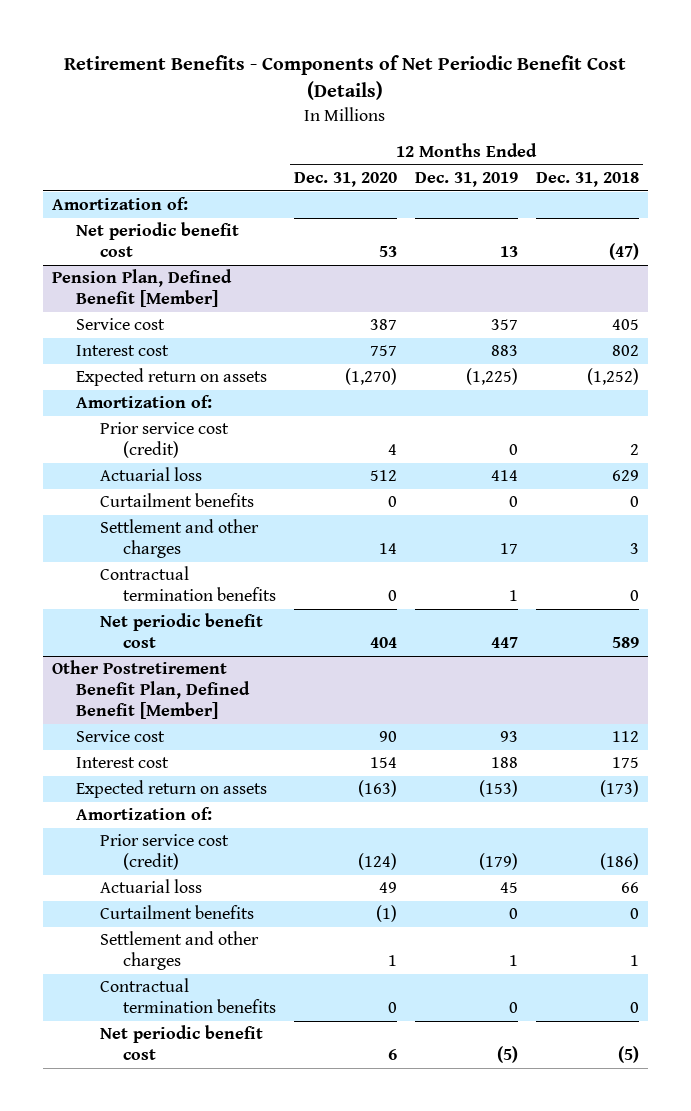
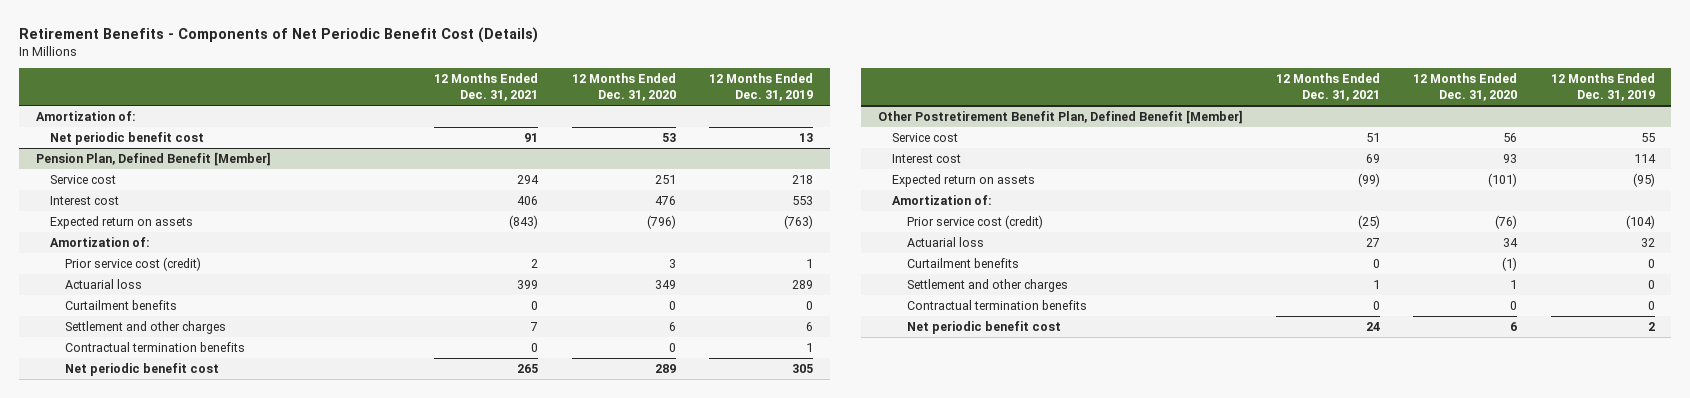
- | 12 Months Ended Dec. 31, 2020 | 12 Months Ended Dec. 31, 2019 | 12 Months Ended Dec. 31, 2018
+ | 12 Months Ended Dec. 31, 2021 | 12 Months Ended Dec. 31, 2020 | 12 Months Ended Dec. 31, 2019
@ Pension Plan, Defined Benefit [Member]
- Service cost | 387 | 357 | 405
- Interest cost | 757 | 883 | 802
- Expected return on assets | (1,270) | (1,225) | (1,252)
+ Service cost | 294 | 251 | 218
+ Interest cost | 406 | 476 | 553
+ Expected return on assets | (843) | (796) | (763)
- Prior service cost (credit) | 4 | 0 | 2
- Actuarial loss | 512 | 414 | 629
+ Prior service cost (credit) | 2 | 3 | 1
+ Actuarial loss | 399 | 349 | 289
- Settlement and other charges | 14 | 17 | 3
+ Settlement and other charges | 7 | 6 | 6
- Net periodic benefit cost | 404 | 447 | 589
+ Net periodic benefit cost | 265 | 289 | 305
@ Other Postretirement Benefit Plan, Defined Benefit [Member]
- Service cost | 90 | 93 | 112
- Interest cost | 154 | 188 | 175
- Expected return on assets | (163) | (153) | (173)
+ Service cost | 51 | 56 | 55
+ Interest cost | 69 | 93 | 114
+ Expected return on assets | (99) | (101) | (95)
- Prior service cost (credit) | (124) | (179) | (186)
- Actuarial loss | 49 | 45 | 66
+ Prior service cost (credit) | (25) | (76) | (104)
+ Actuarial loss | 27 | 34 | 32
- Settlement and other charges | 1 | 1 | 1
+ Settlement and other charges | 1 | 1 | 0
- Net periodic benefit cost | 6 | (5) | (5)
+ Net periodic benefit cost | 24 | 6 | 2

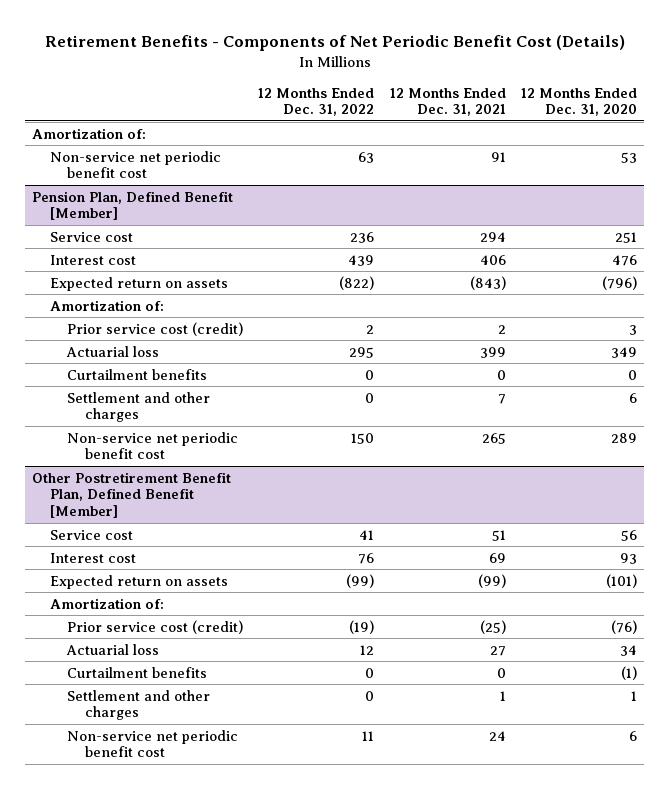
- | 12 Months Ended Dec. 31, 2021 | 12 Months Ended Dec. 31, 2020 | 12 Months Ended Dec. 31, 2019
+ | 12 Months Ended Dec. 31, 2022 | 12 Months Ended Dec. 31, 2021 | 12 Months Ended Dec. 31, 2020
- Net periodic benefit cost | 91 | 53 | 13
+ Non-service net periodic benefit cost | 63 | 91 | 53
@ Pension Plan, Defined Benefit [Member]
- Contractual termination benefits | 0 | 0 | 1
- Net periodic benefit cost | 265 | 289 | 305
+ Non-service net periodic benefit cost | 150 | 265 | 289
@ Other Postretirement Benefit Plan, Defined Benefit [Member]
- Contractual termination benefits | 0 | 0 | 0
- Net periodic benefit cost | 24 | 6 | 2
+ Non-service net periodic benefit cost | 11 | 24 | 6

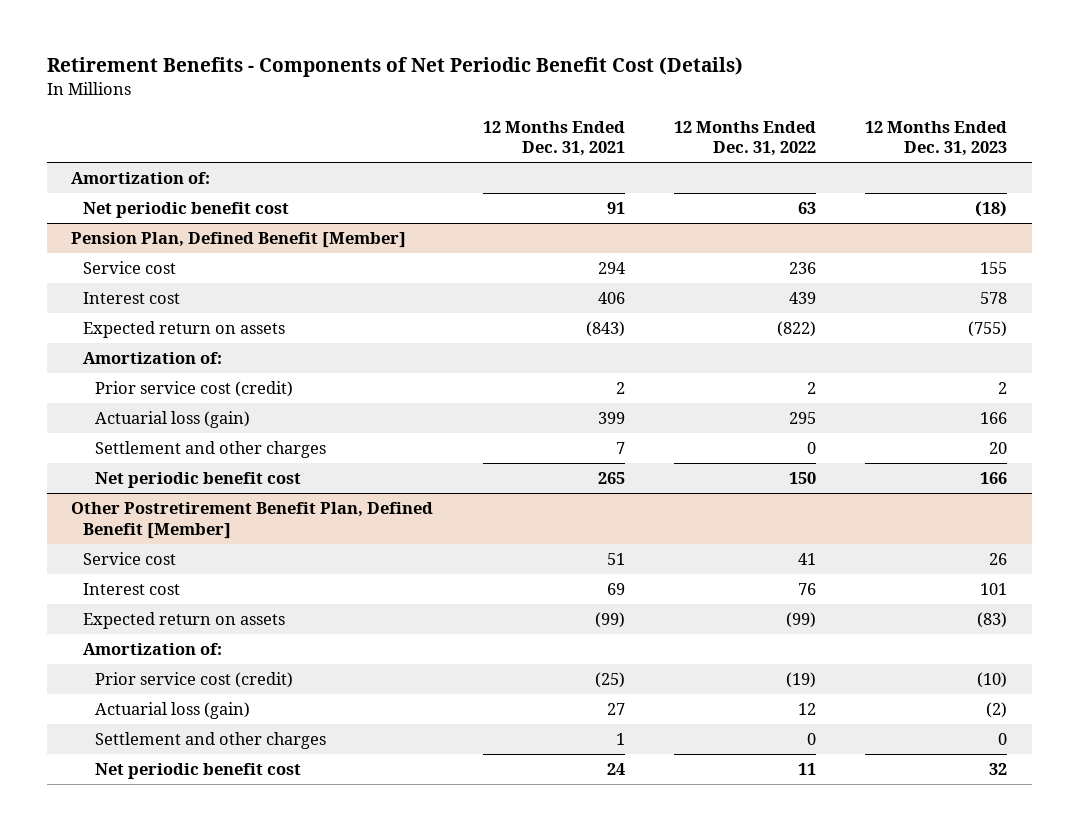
- | 12 Months Ended Dec. 31, 2022 | 12 Months Ended Dec. 31, 2021 | 12 Months Ended Dec. 31, 2020
+ | 12 Months Ended Dec. 31, 2021 | 12 Months Ended Dec. 31, 2022 | 12 Months Ended Dec. 31, 2023
- Non-service net periodic benefit cost | 63 | 91 | 53
+ Net periodic benefit cost | 91 | 63 | (18)
@ Pension Plan, Defined Benefit [Member]
- Actuarial loss | 295 | 399 | 349
- Curtailment benefits | 0 | 0 | 0
+ Actuarial loss (gain) | 399 | 295 | 166
- Non-service net periodic benefit cost | 150 | 265 | 289
+ Net periodic benefit cost | 265 | 150 | 166
@ Other Postretirement Benefit Plan, Defined Benefit [Member]
- Actuarial loss | 12 | 27 | 34
- Curtailment benefits | 0 | 0 | (1)
+ Actuarial loss (gain) | 27 | 12 | (2)
- Non-service net periodic benefit cost | 11 | 24 | 6
+ Net periodic benefit cost | 24 | 11 | 32

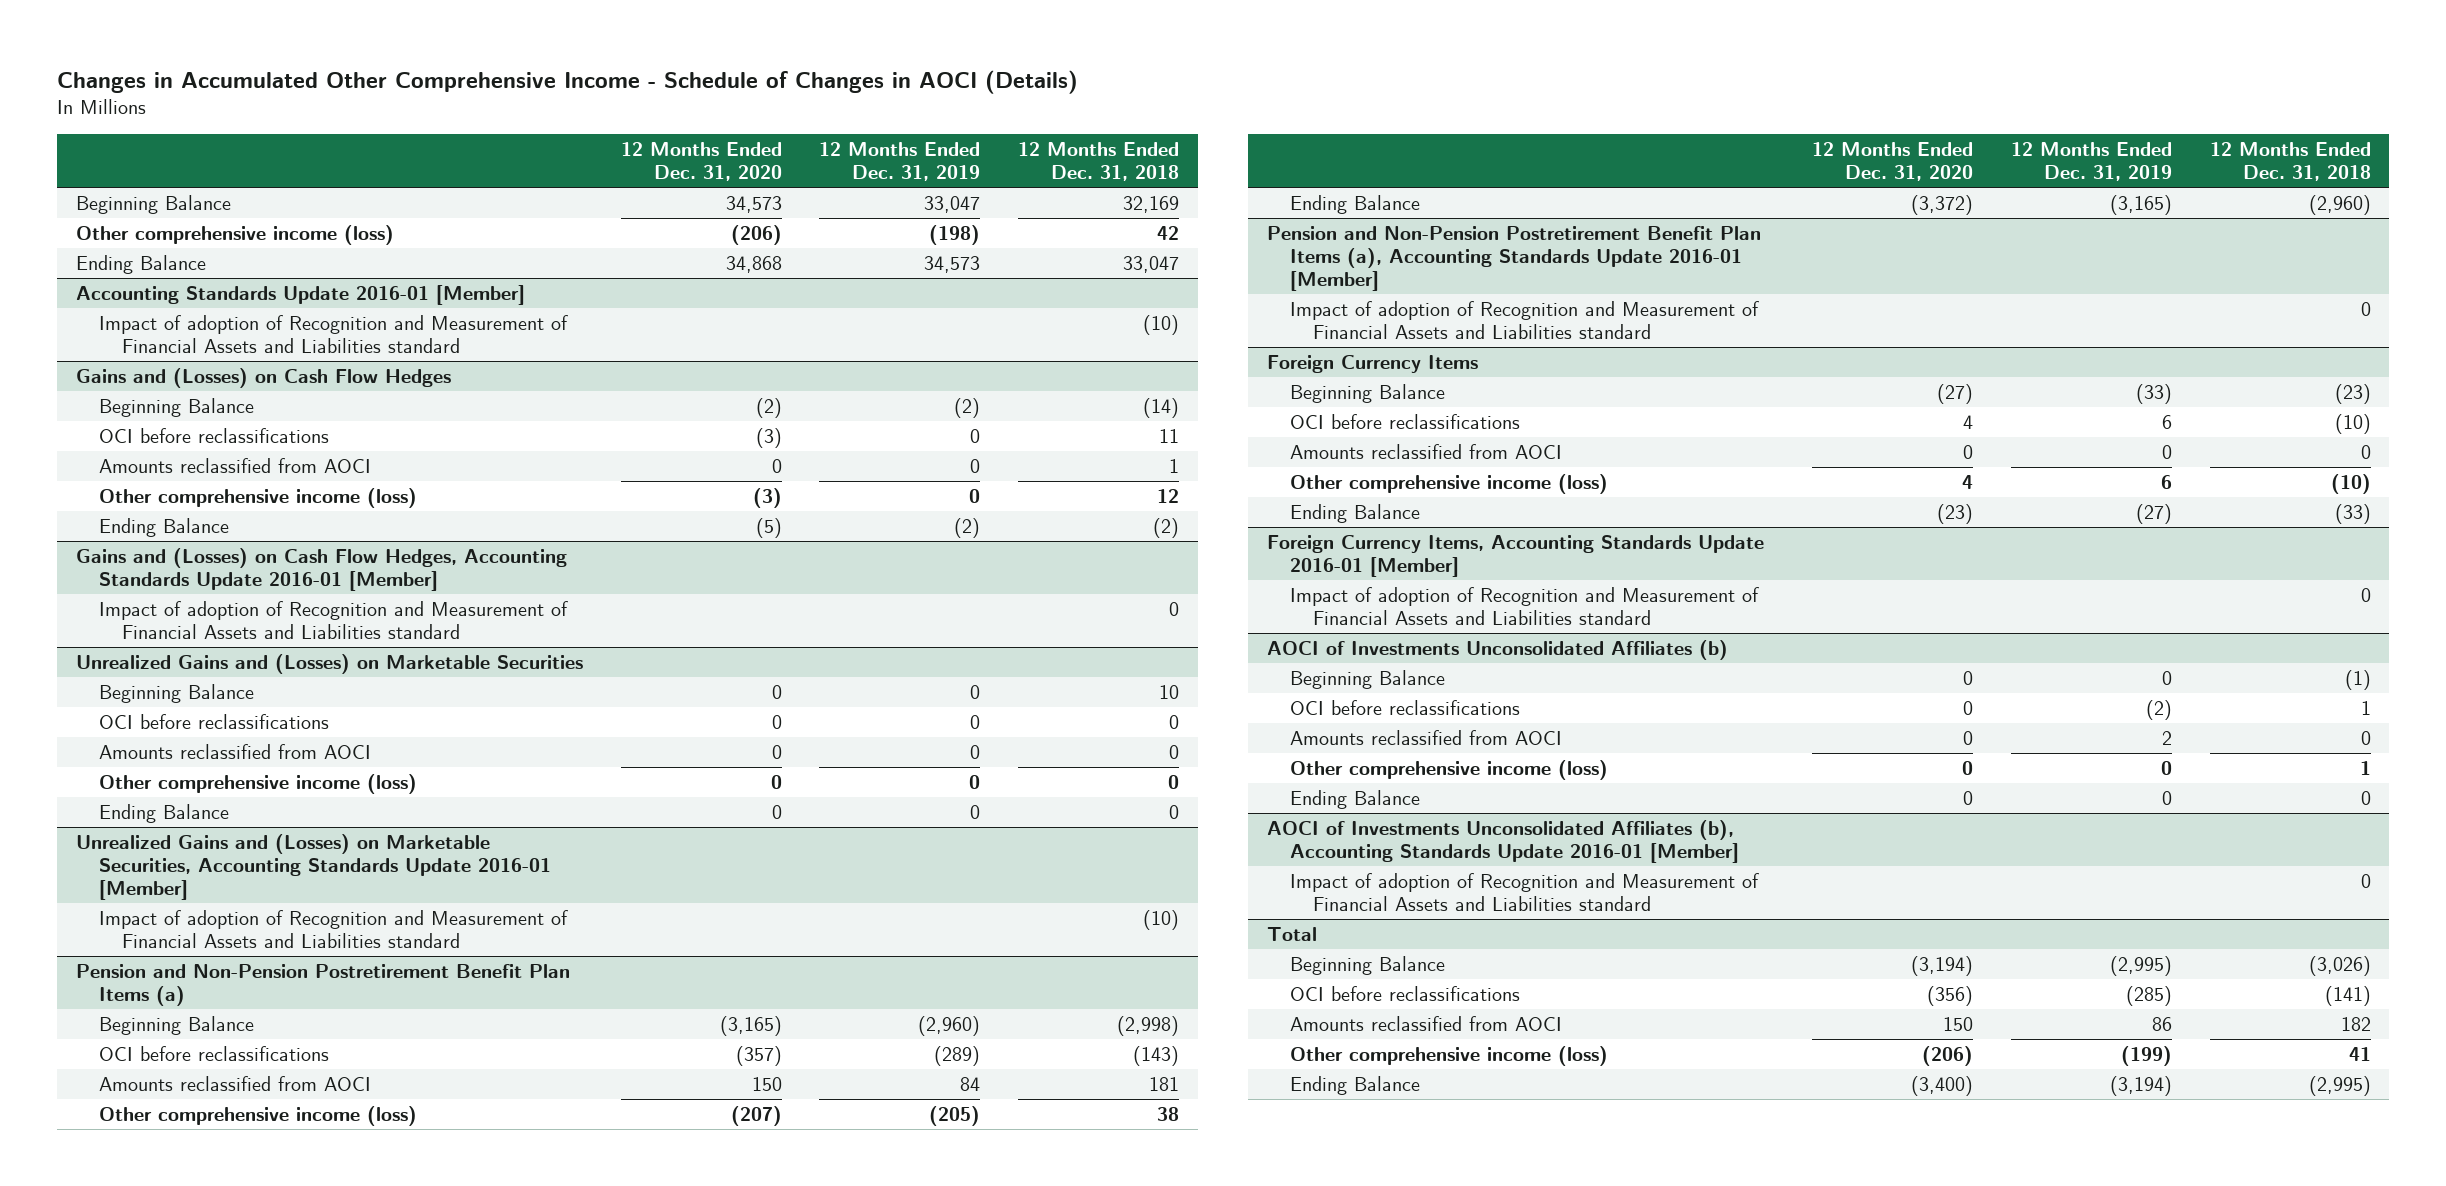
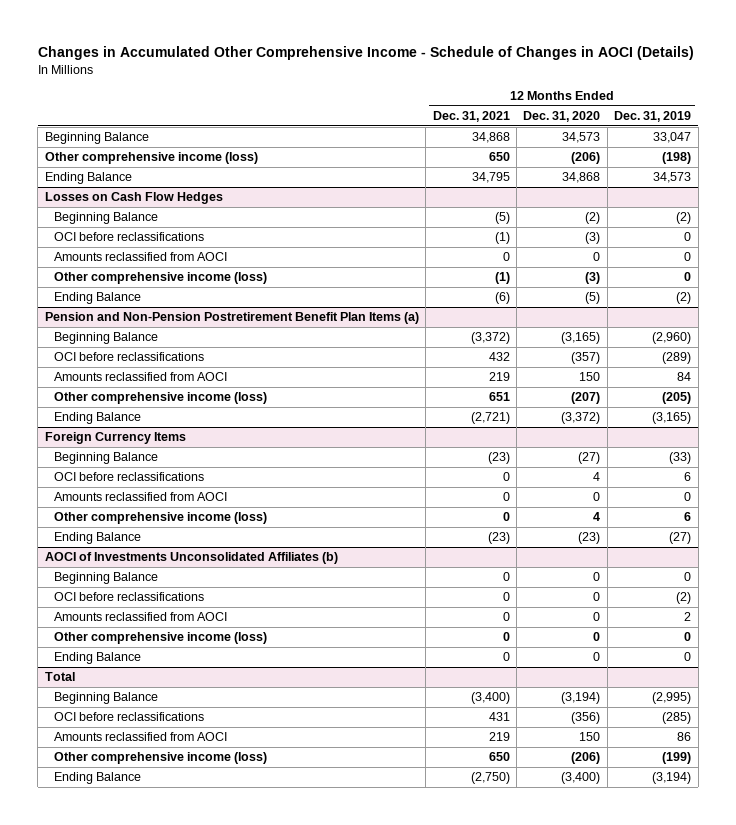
- | 12 Months Ended Dec. 31, 2020 | 12 Months Ended Dec. 31, 2019 | 12 Months Ended Dec. 31, 2018
+ | 12 Months Ended Dec. 31, 2021 | 12 Months Ended Dec. 31, 2020 | 12 Months Ended Dec. 31, 2019
- Accounting Standards Update 2016-01 [Member]
- Impact of adoption of Recognition and Measurement of Financial Assets and Liabilities standard | | | (10)
- Gains and (Losses) on Cash Flow Hedges
+ Losses on Cash Flow Hedges
- Gains and (Losses) on Cash Flow Hedges, Accounting Standards Update 2016-01 [Member]
- Impact of adoption of Recognition and Measurement of Financial Assets and Liabilities standard | | | 0
- Unrealized Gains and (Losses) on Marketable Securities
- Beginning Balance | 0 | 0 | 10
- OCI before reclassifications | 0 | 0 | 0
- Amounts reclassified from AOCI | 0 | 0 | 0
- Other comprehensive income (loss) | 0 | 0 | 0
- Ending Balance | 0 | 0 | 0
- Unrealized Gains and (Losses) on Marketable Securities, Accounting Standards Update 2016-01 [Member]
- Impact of adoption of Recognition and Measurement of Financial Assets and Liabilities standard | | | (10)
- Pension and Non-Pension Postretirement Benefit Plan Items (a), Accounting Standards Update 2016-01 [Member]
- Impact of adoption of Recognition and Measurement of Financial Assets and Liabilities standard | | | 0
- Foreign Currency Items, Accounting Standards Update 2016-01 [Member]
- Impact of adoption of Recognition and Measurement of Financial Assets and Liabilities standard | | | 0
- AOCI of Investments Unconsolidated Affiliates (b), Accounting Standards Update 2016-01 [Member]
- Impact of adoption of Recognition and Measurement of Financial Assets and Liabilities standard | | | 0

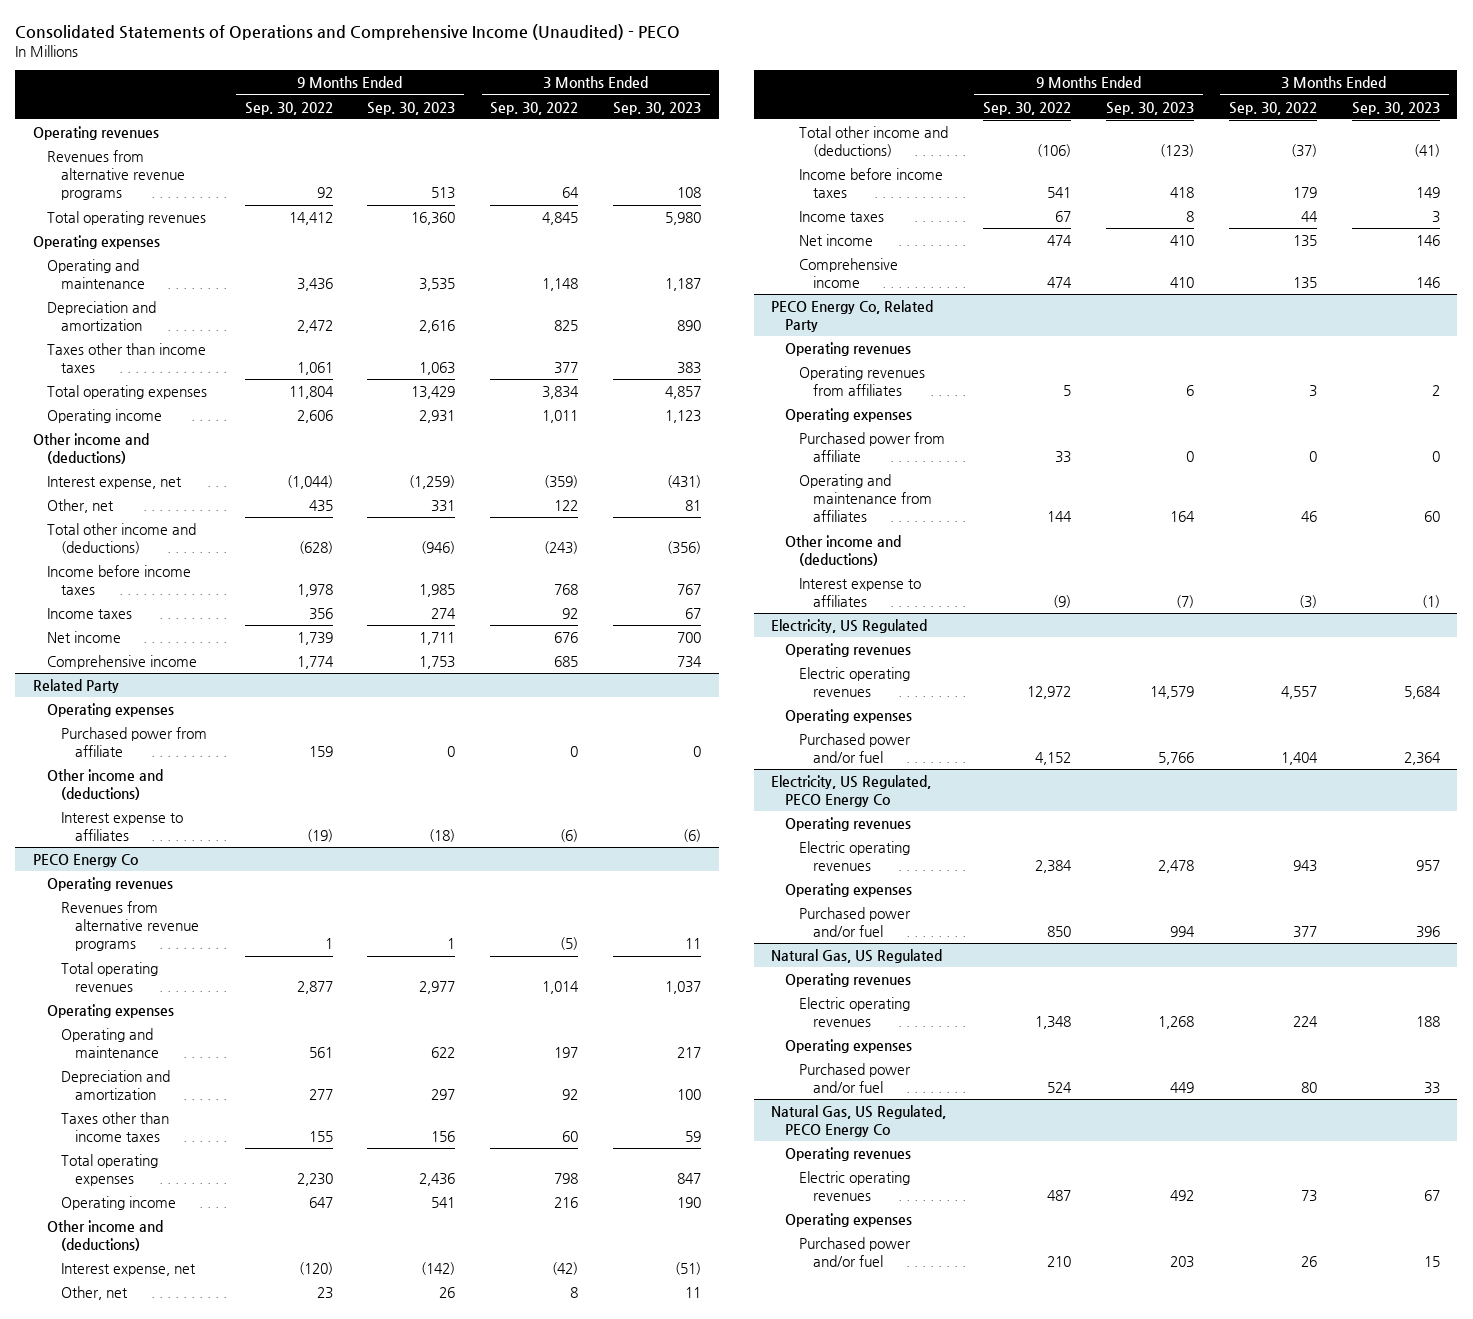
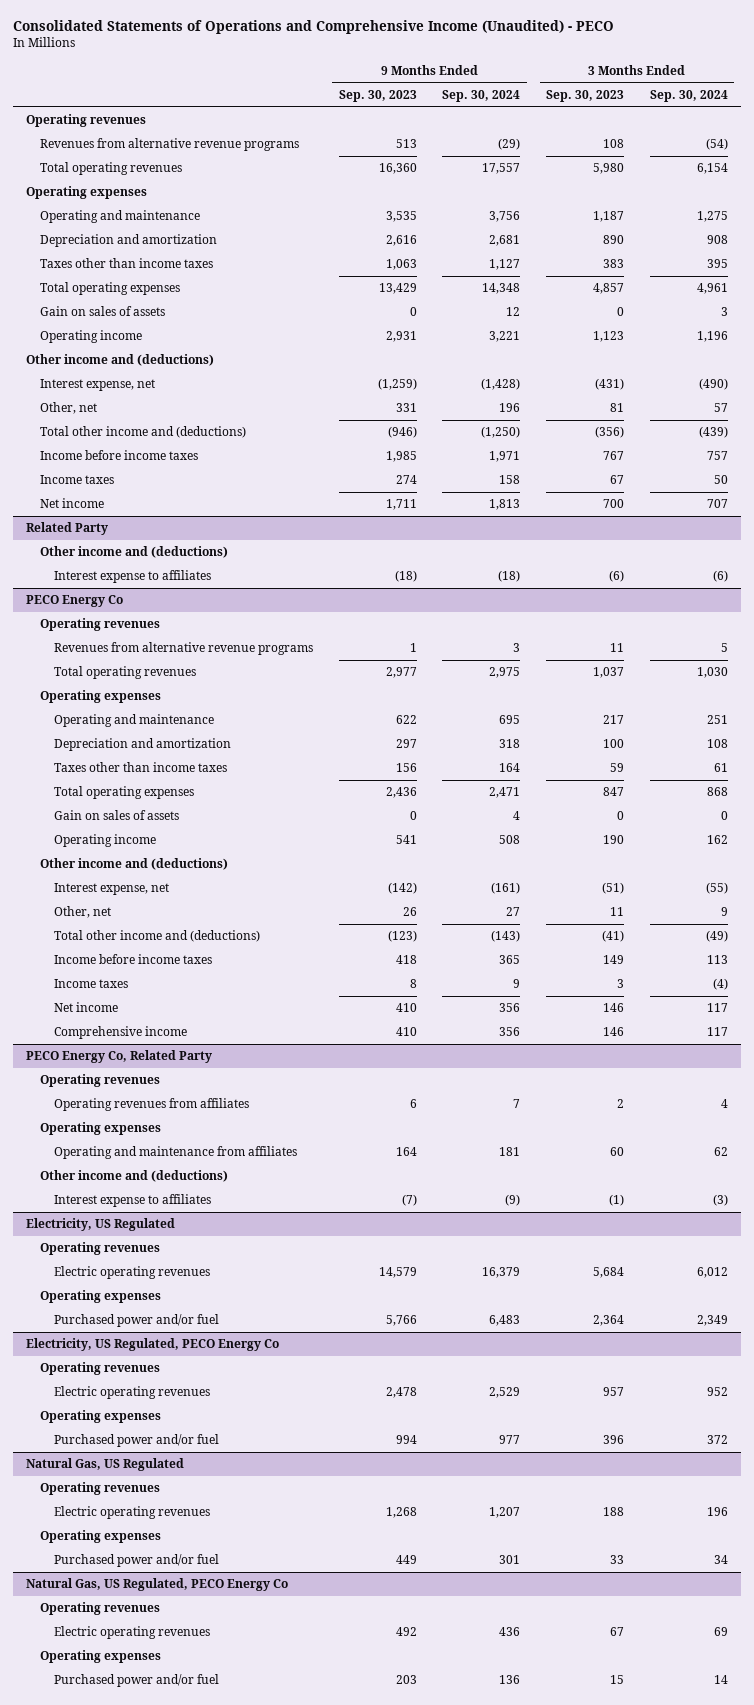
- | 9 Months Ended Sep. 30, 2022 | 9 Months Ended Sep. 30, 2023 | 3 Months Ended Sep. 30, 2022 | 3 Months Ended Sep. 30, 2023
+ | 9 Months Ended Sep. 30, 2023 | 9 Months Ended Sep. 30, 2024 | 3 Months Ended Sep. 30, 2023 | 3 Months Ended Sep. 30, 2024
+ Gain on sales of assets | 0 | 12 | 0 | 3
- Comprehensive income | 1,774 | 1,753 | 685 | 734
@ Related Party
- Operating expenses
- Purchased power from affiliate | 159 | 0 | 0 | 0
@ PECO Energy Co
+ Gain on sales of assets | 0 | 4 | 0 | 0
@ PECO Energy Co, Related Party
- Purchased power from affiliate | 33 | 0 | 0 | 0

